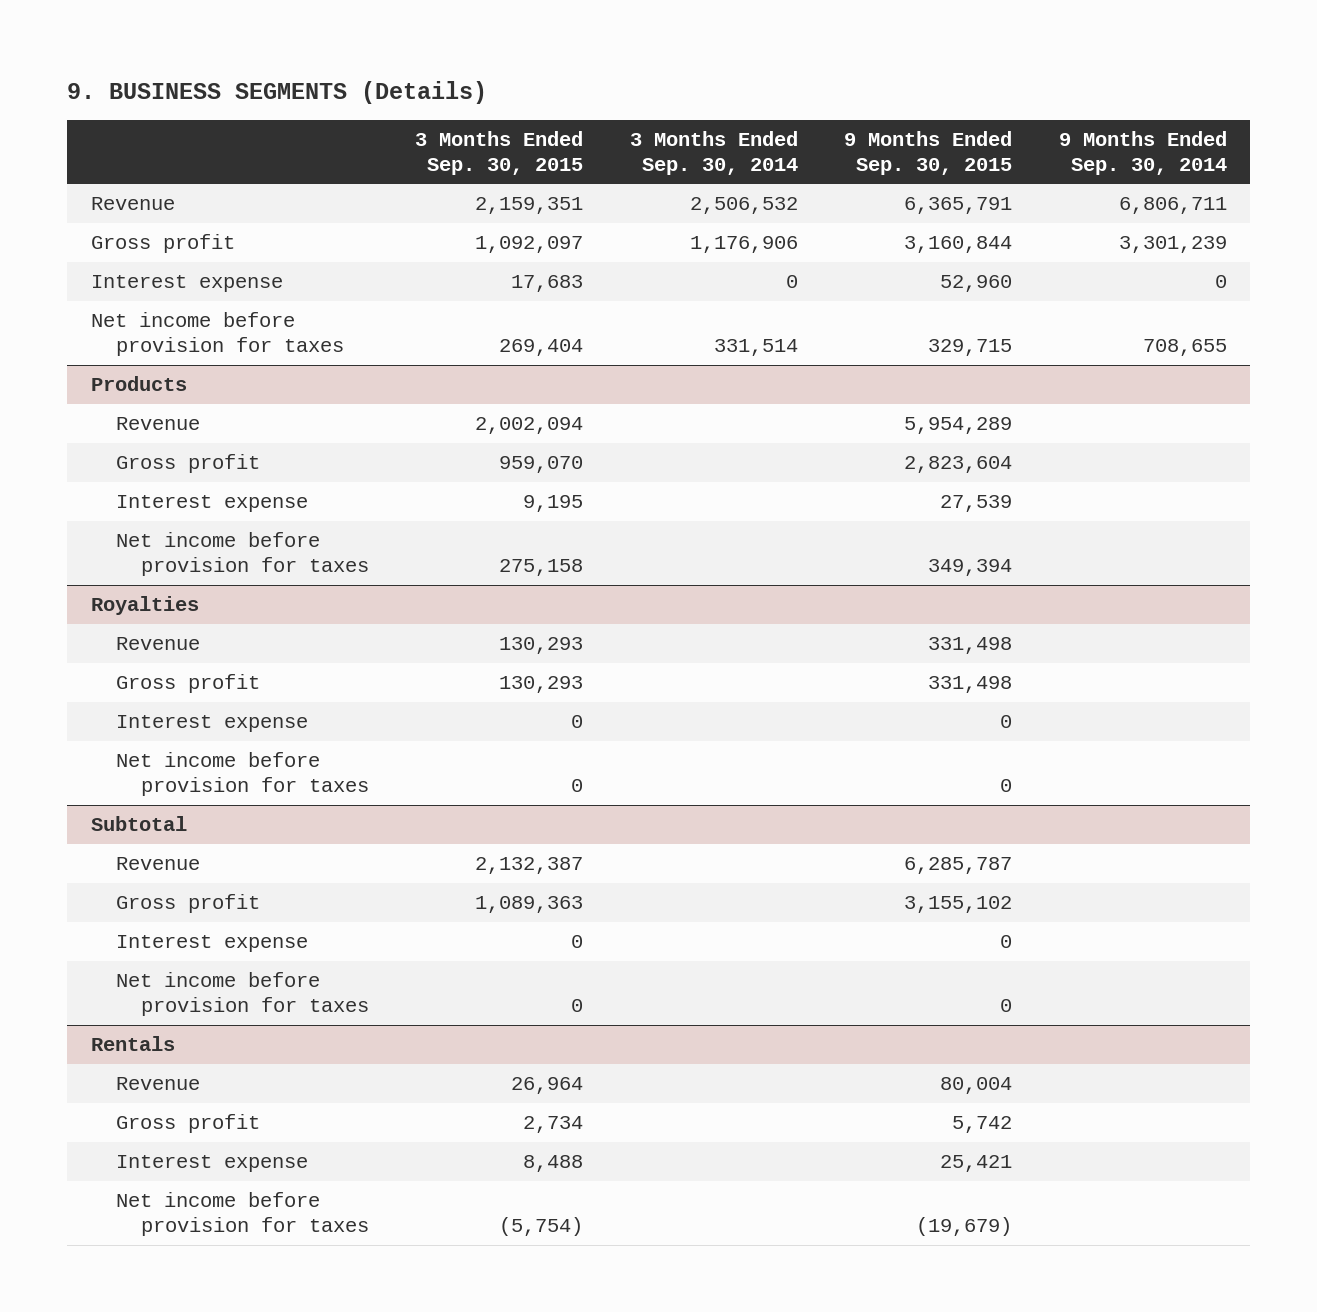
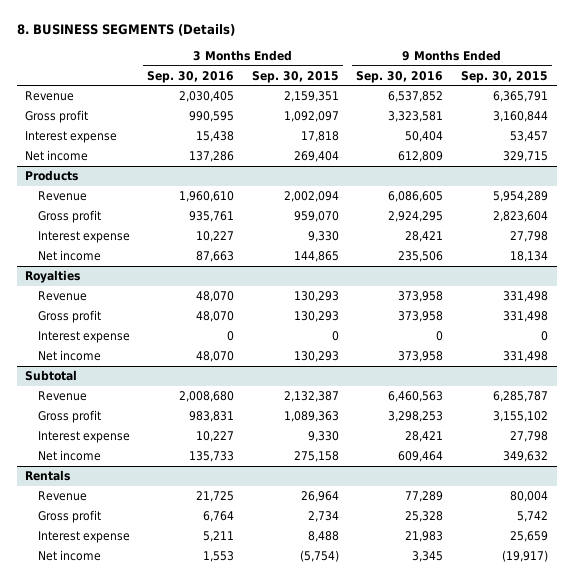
- 9. BUSINESS SEGMENTS (Details)
+ 8. BUSINESS SEGMENTS (Details)
- | 3 Months Ended Sep. 30, 2015 | 3 Months Ended Sep. 30, 2014 | 9 Months Ended Sep. 30, 2015 | 9 Months Ended Sep. 30, 2014
+ | 3 Months Ended Sep. 30, 2016 | 3 Months Ended Sep. 30, 2015 | 9 Months Ended Sep. 30, 2016 | 9 Months Ended Sep. 30, 2015
- Interest expense | 17,683 | 0 | 52,960 | 0
- Net income before provision for taxes | 269,404 | 331,514 | 329,715 | 708,655
+ Interest expense | 15,438 | 17,818 | 50,404 | 53,457
+ Net income | 137,286 | 269,404 | 612,809 | 329,715
@ Products
- Interest expense | 9,195 | | 27,539 |
- Net income before provision for taxes | 275,158 | | 349,394 |
+ Interest expense | 10,227 | 9,330 | 28,421 | 27,798
+ Net income | 87,663 | 144,865 | 235,506 | 18,134
@ Royalties
- Net income before provision for taxes | 0 | | 0 |
+ Net income | 48,070 | 130,293 | 373,958 | 331,498
@ Subtotal
- Interest expense | 0 | | 0 |
- Net income before provision for taxes | 0 | | 0 |
+ Interest expense | 10,227 | 9,330 | 28,421 | 27,798
+ Net income | 135,733 | 275,158 | 609,464 | 349,632
@ Rentals
- Interest expense | 8,488 | | 25,421 |
- Net income before provision for taxes | (5,754) | | (19,679) |
+ Interest expense | 5,211 | 8,488 | 21,983 | 25,659
+ Net income | 1,553 | (5,754) | 3,345 | (19,917)

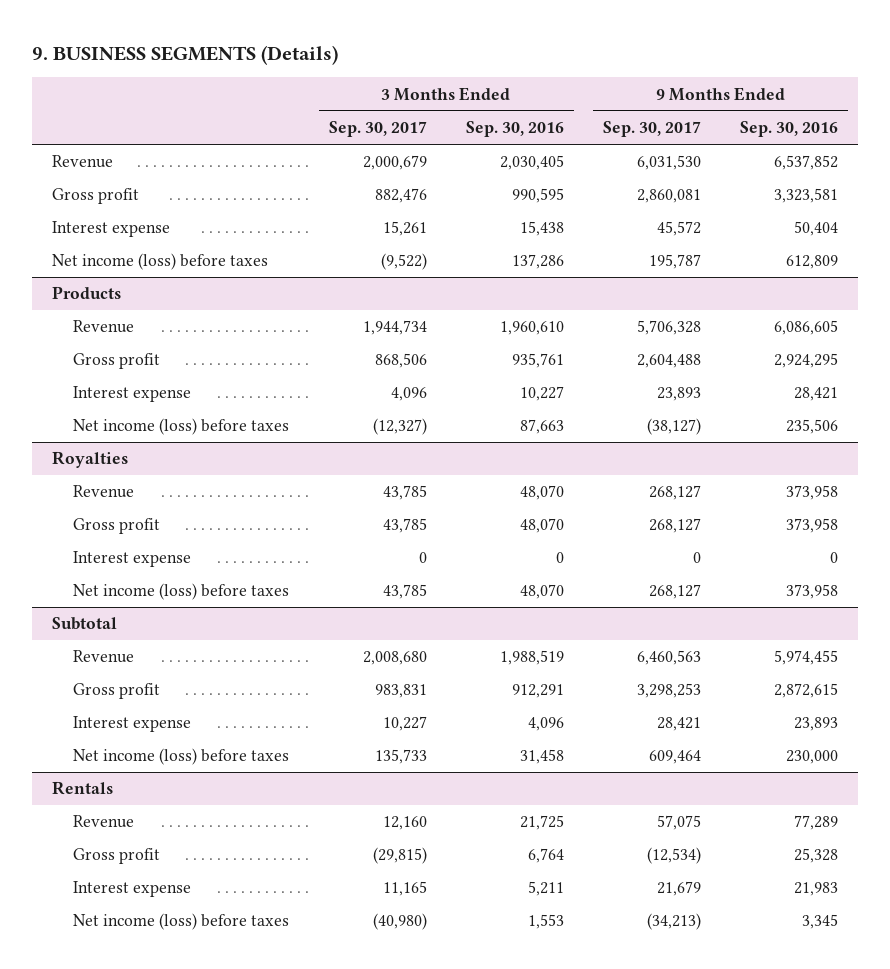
- 8. BUSINESS SEGMENTS (Details)
+ 9. BUSINESS SEGMENTS (Details)
- | 3 Months Ended Sep. 30, 2016 | 3 Months Ended Sep. 30, 2015 | 9 Months Ended Sep. 30, 2016 | 9 Months Ended Sep. 30, 2015
+ | 3 Months Ended Sep. 30, 2017 | 3 Months Ended Sep. 30, 2016 | 9 Months Ended Sep. 30, 2017 | 9 Months Ended Sep. 30, 2016
- Net income | 137,286 | 269,404 | 612,809 | 329,715
+ Net income (loss) before taxes | (9,522) | 137,286 | 195,787 | 612,809
@ Products
- Net income | 87,663 | 144,865 | 235,506 | 18,134
+ Net income (loss) before taxes | (12,327) | 87,663 | (38,127) | 235,506
@ Royalties
- Net income | 48,070 | 130,293 | 373,958 | 331,498
+ Net income (loss) before taxes | 43,785 | 48,070 | 268,127 | 373,958
@ Subtotal
- Revenue | 2,008,680 | 2,132,387 | 6,460,563 | 6,285,787
- Gross profit | 983,831 | 1,089,363 | 3,298,253 | 3,155,102
- Interest expense | 10,227 | 9,330 | 28,421 | 27,798
- Net income | 135,733 | 275,158 | 609,464 | 349,632
+ Revenue | 2,008,680 | 1,988,519 | 6,460,563 | 5,974,455
+ Gross profit | 983,831 | 912,291 | 3,298,253 | 2,872,615
+ Interest expense | 10,227 | 4,096 | 28,421 | 23,893
+ Net income (loss) before taxes | 135,733 | 31,458 | 609,464 | 230,000
@ Rentals
- Net income | 1,553 | (5,754) | 3,345 | (19,917)
+ Net income (loss) before taxes | (40,980) | 1,553 | (34,213) | 3,345

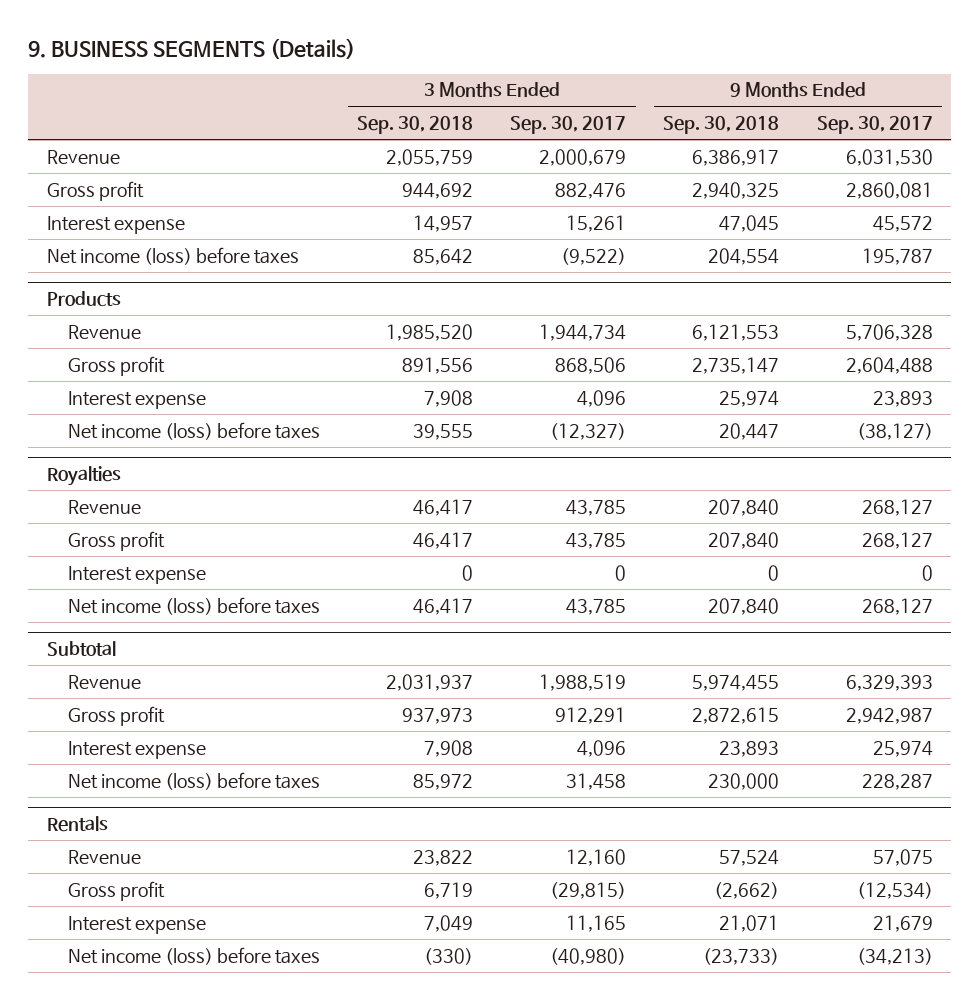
- | 3 Months Ended Sep. 30, 2017 | 3 Months Ended Sep. 30, 2016 | 9 Months Ended Sep. 30, 2017 | 9 Months Ended Sep. 30, 2016
+ | 3 Months Ended Sep. 30, 2018 | 3 Months Ended Sep. 30, 2017 | 9 Months Ended Sep. 30, 2018 | 9 Months Ended Sep. 30, 2017
@ Subtotal
- Revenue | 2,008,680 | 1,988,519 | 6,460,563 | 5,974,455
- Gross profit | 983,831 | 912,291 | 3,298,253 | 2,872,615
- Interest expense | 10,227 | 4,096 | 28,421 | 23,893
- Net income (loss) before taxes | 135,733 | 31,458 | 609,464 | 230,000
+ Revenue | 2,031,937 | 1,988,519 | 5,974,455 | 6,329,393
+ Gross profit | 937,973 | 912,291 | 2,872,615 | 2,942,987
+ Interest expense | 7,908 | 4,096 | 23,893 | 25,974
+ Net income (loss) before taxes | 85,972 | 31,458 | 230,000 | 228,287

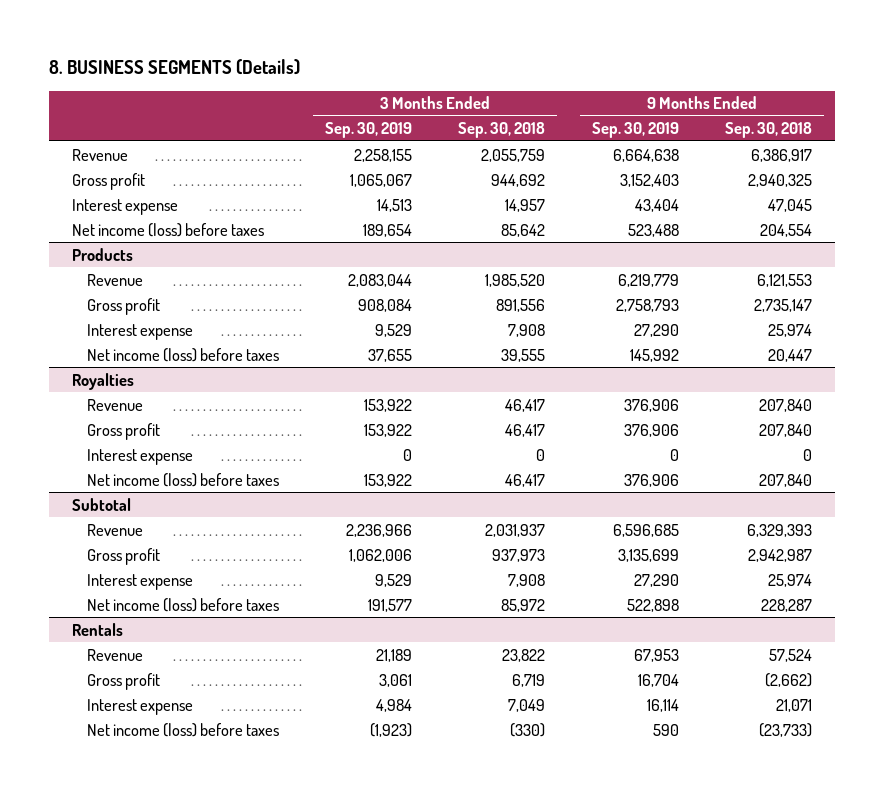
- 9. BUSINESS SEGMENTS (Details)
+ 8. BUSINESS SEGMENTS (Details)
- | 3 Months Ended Sep. 30, 2018 | 3 Months Ended Sep. 30, 2017 | 9 Months Ended Sep. 30, 2018 | 9 Months Ended Sep. 30, 2017
+ | 3 Months Ended Sep. 30, 2019 | 3 Months Ended Sep. 30, 2018 | 9 Months Ended Sep. 30, 2019 | 9 Months Ended Sep. 30, 2018
@ Subtotal
- Revenue | 2,031,937 | 1,988,519 | 5,974,455 | 6,329,393
- Gross profit | 937,973 | 912,291 | 2,872,615 | 2,942,987
- Interest expense | 7,908 | 4,096 | 23,893 | 25,974
- Net income (loss) before taxes | 85,972 | 31,458 | 230,000 | 228,287
+ Revenue | 2,236,966 | 2,031,937 | 6,596,685 | 6,329,393
+ Gross profit | 1,062,006 | 937,973 | 3,135,699 | 2,942,987
+ Interest expense | 9,529 | 7,908 | 27,290 | 25,974
+ Net income (loss) before taxes | 191,577 | 85,972 | 522,898 | 228,287

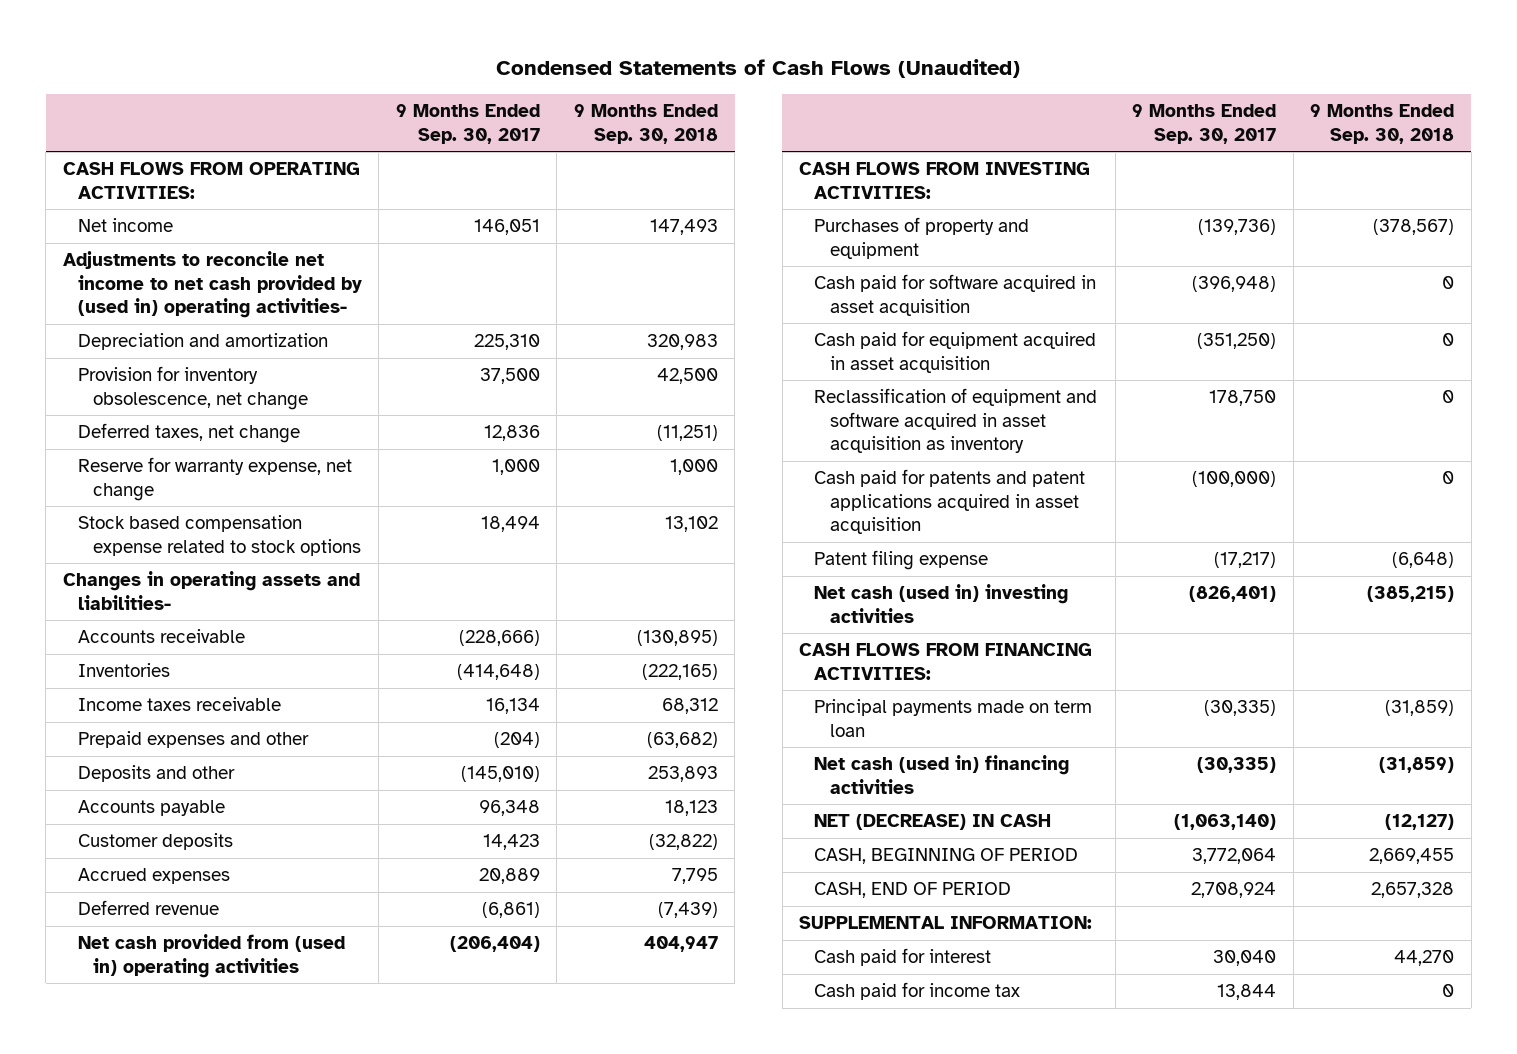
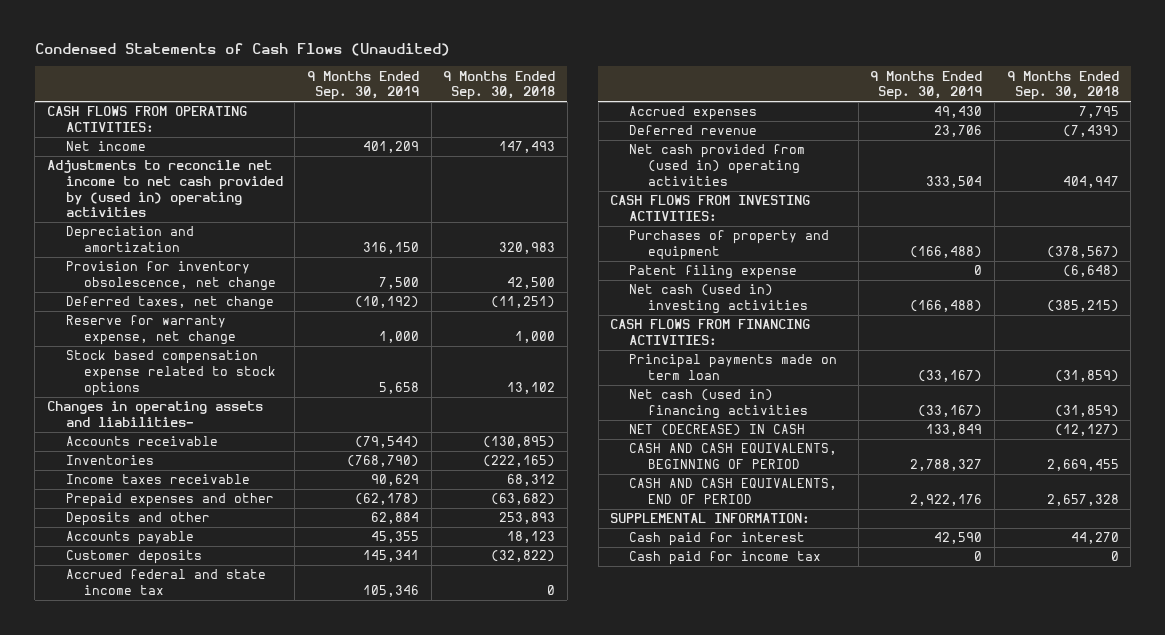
- | 9 Months Ended Sep. 30, 2017 | 9 Months Ended Sep. 30, 2018
+ | 9 Months Ended Sep. 30, 2019 | 9 Months Ended Sep. 30, 2018
- Adjustments to reconcile net income to net cash provided by (used in) operating activities-
+ Adjustments to reconcile net income to net cash provided by (used in) operating activities
+ Accrued federal and state income tax | 105,346 | 0
- Cash paid for software acquired in asset acquisition | (396,948) | 0
- Cash paid for equipment acquired in asset acquisition | (351,250) | 0
- Reclassification of equipment and software acquired in asset acquisition as inventory | 178,750 | 0
- Cash paid for patents and patent applications acquired in asset acquisition | (100,000) | 0
- CASH, BEGINNING OF PERIOD | 3,772,064 | 2,669,455
- CASH, END OF PERIOD | 2,708,924 | 2,657,328
+ CASH AND CASH EQUIVALENTS, BEGINNING OF PERIOD | 2,788,327 | 2,669,455
+ CASH AND CASH EQUIVALENTS, END OF PERIOD | 2,922,176 | 2,657,328

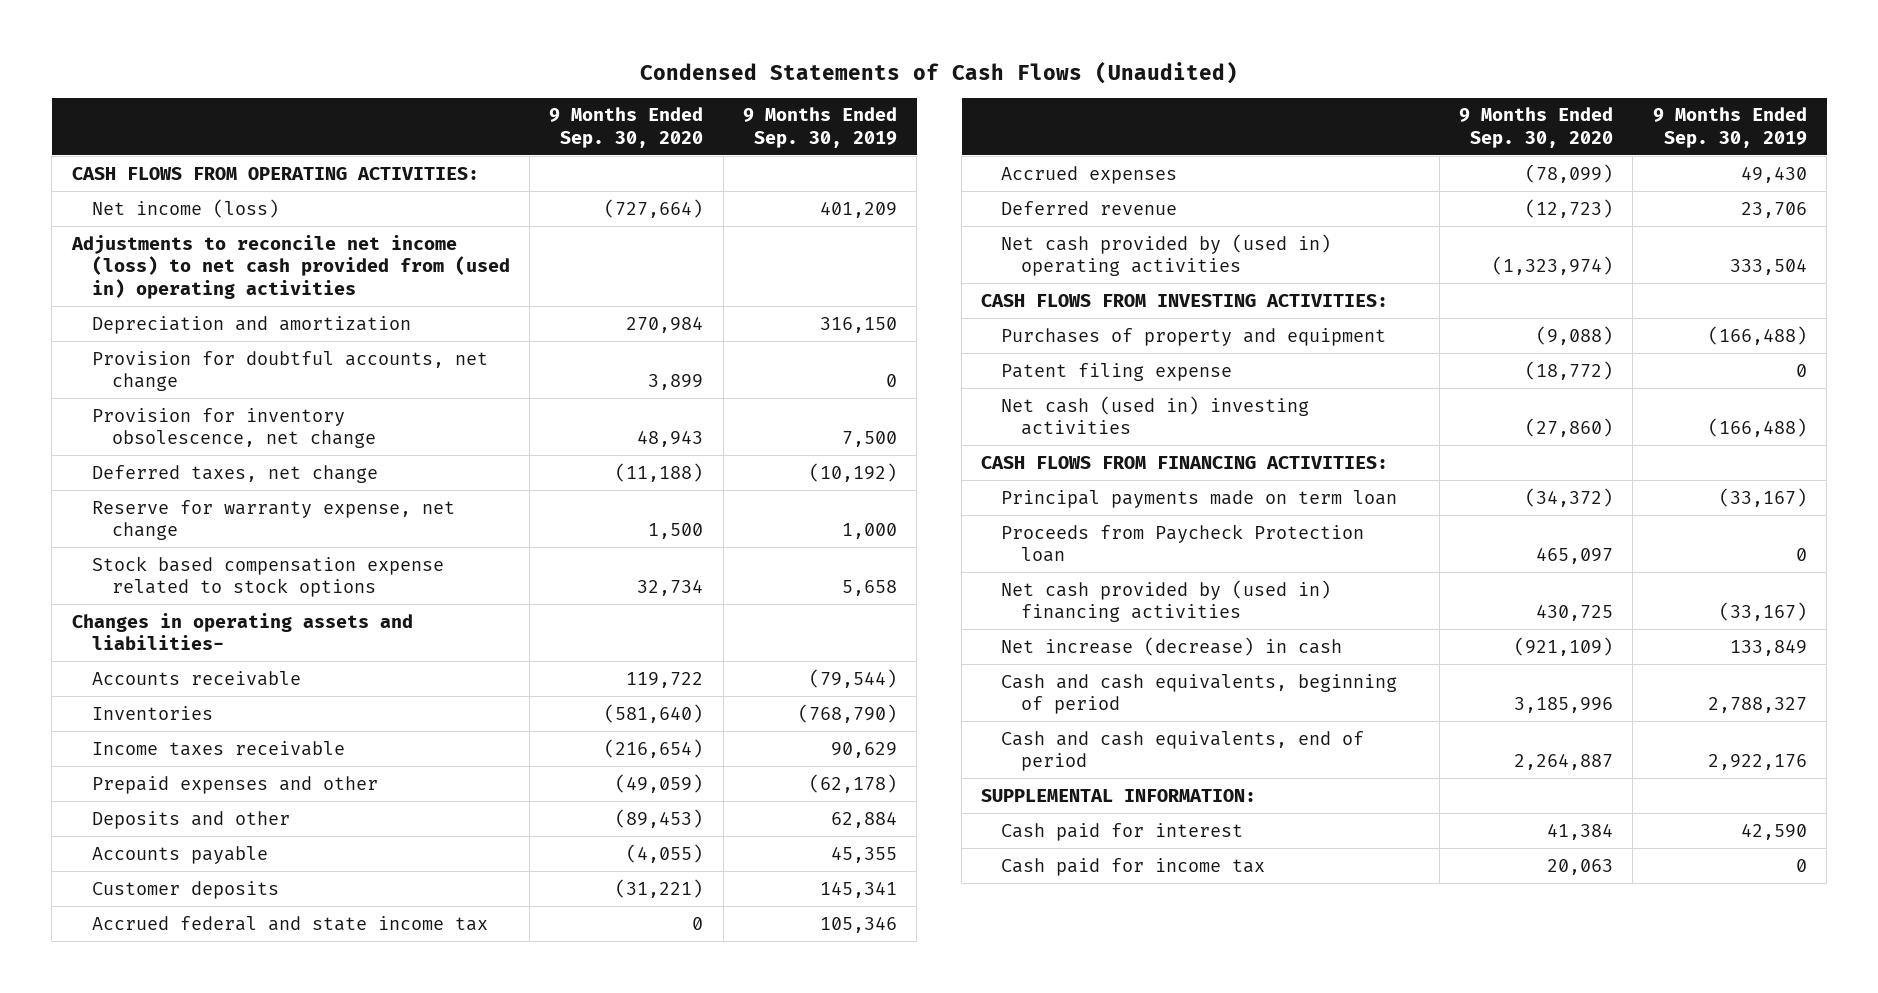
- | 9 Months Ended Sep. 30, 2019 | 9 Months Ended Sep. 30, 2018
+ | 9 Months Ended Sep. 30, 2020 | 9 Months Ended Sep. 30, 2019
- Net income | 401,209 | 147,493
- Adjustments to reconcile net income to net cash provided by (used in) operating activities
+ Net income (loss) | (727,664) | 401,209
+ Adjustments to reconcile net income (loss) to net cash provided from (used in) operating activities
+ Provision for doubtful accounts, net change | 3,899 | 0
- Net cash provided from (used in) operating activities | 333,504 | 404,947
+ Net cash provided by (used in) operating activities | (1,323,974) | 333,504
- Net cash (used in) financing activities | (33,167) | (31,859)
- NET (DECREASE) IN CASH | 133,849 | (12,127)
- CASH AND CASH EQUIVALENTS, BEGINNING OF PERIOD | 2,788,327 | 2,669,455
- CASH AND CASH EQUIVALENTS, END OF PERIOD | 2,922,176 | 2,657,328
+ Proceeds from Paycheck Protection loan | 465,097 | 0
+ Net cash provided by (used in) financing activities | 430,725 | (33,167)
+ Net increase (decrease) in cash | (921,109) | 133,849
+ Cash and cash equivalents, beginning of period | 3,185,996 | 2,788,327
+ Cash and cash equivalents, end of period | 2,264,887 | 2,922,176

